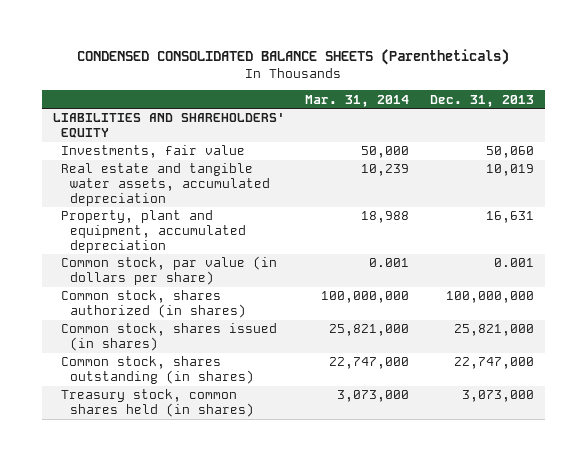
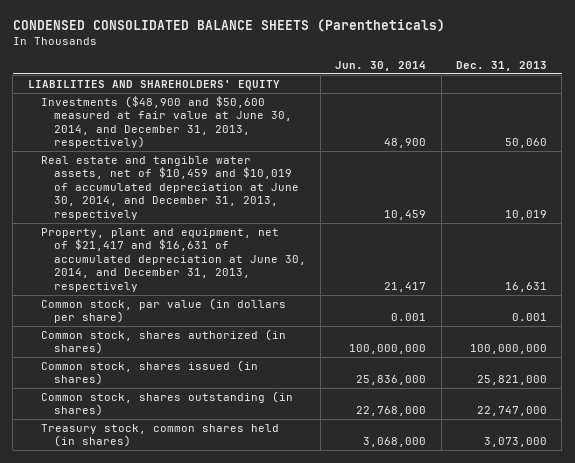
- | Mar. 31, 2014 | Dec. 31, 2013
+ | Jun. 30, 2014 | Dec. 31, 2013
- Investments, fair value | 50,000 | 50,060
- Real estate and tangible water assets, accumulated depreciation | 10,239 | 10,019
- Property, plant and equipment, accumulated depreciation | 18,988 | 16,631
+ Investments ($48,900 and $50,600 measured at fair value at June 30, 2014, and December 31, 2013, respectively) | 48,900 | 50,060
+ Real estate and tangible water assets, net of $10,459 and $10,019 of accumulated depreciation at June 30, 2014, and December 31, 2013, respectively | 10,459 | 10,019
+ Property, plant and equipment, net of $21,417 and $16,631 of accumulated depreciation at June 30, 2014, and December 31, 2013, respectively | 21,417 | 16,631

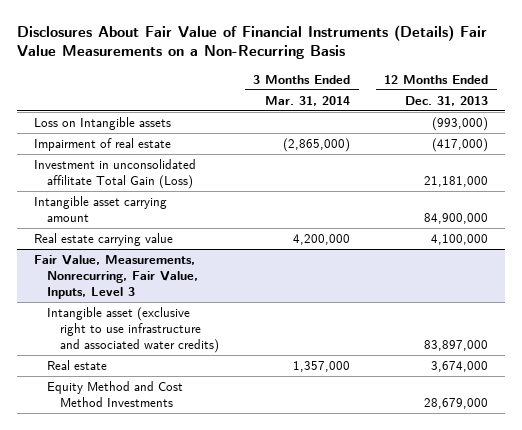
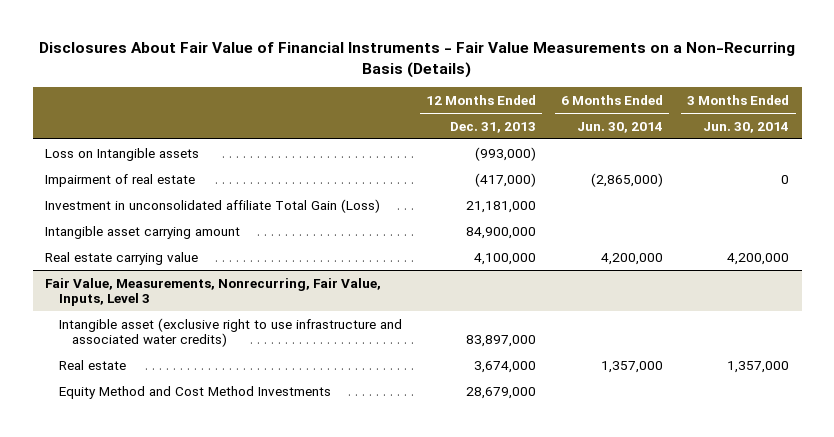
- Disclosures About Fair Value of Financial Instruments (Details) Fair Value Measurements on a Non-Recurring Basis
+ Disclosures About Fair Value of Financial Instruments - Fair Value Measurements on a Non-Recurring Basis (Details)
- | 3 Months Ended Mar. 31, 2014 | 12 Months Ended Dec. 31, 2013
+ | 12 Months Ended Dec. 31, 2013 | 6 Months Ended Jun. 30, 2014 | 3 Months Ended Jun. 30, 2014
- Investment in unconsolidated affilitate Total Gain (Loss) | | 21,181,000
+ Investment in unconsolidated affiliate Total Gain (Loss) | 21,181,000 | |

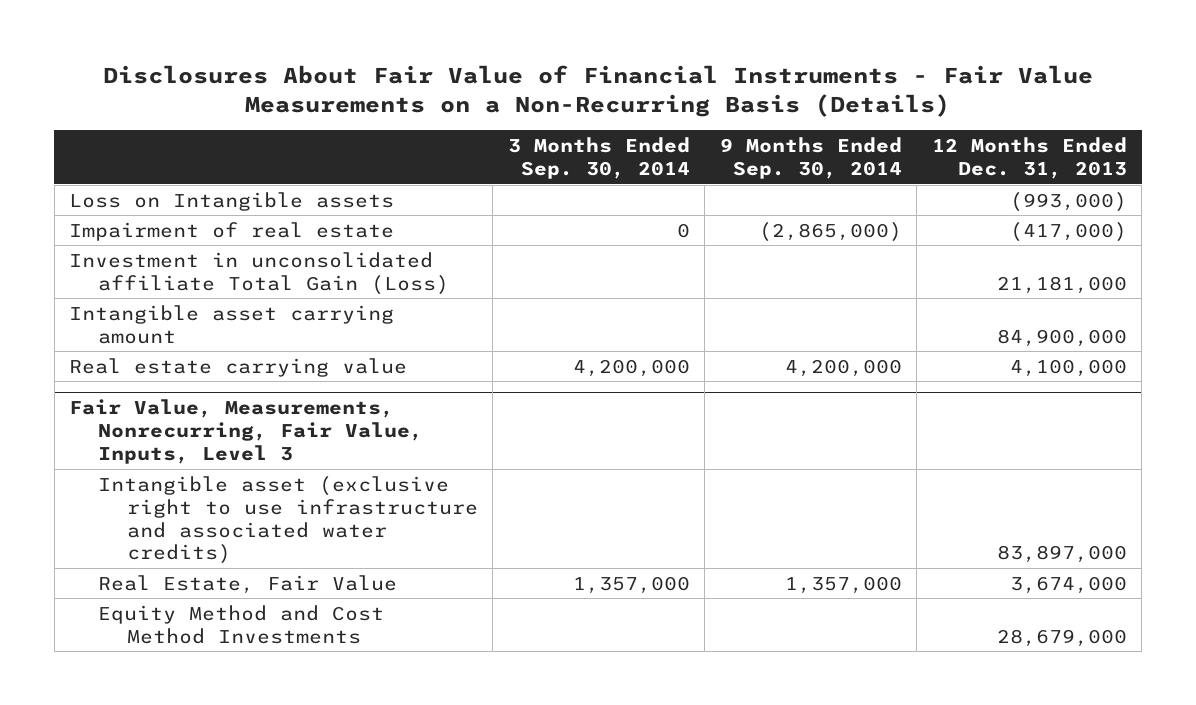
- | 12 Months Ended Dec. 31, 2013 | 6 Months Ended Jun. 30, 2014 | 3 Months Ended Jun. 30, 2014
+ | 3 Months Ended Sep. 30, 2014 | 9 Months Ended Sep. 30, 2014 | 12 Months Ended Dec. 31, 2013
@ Fair Value, Measurements, Nonrecurring, Fair Value, Inputs, Level 3
- Real estate | 3,674,000 | 1,357,000 | 1,357,000
+ Real Estate, Fair Value | 1,357,000 | 1,357,000 | 3,674,000

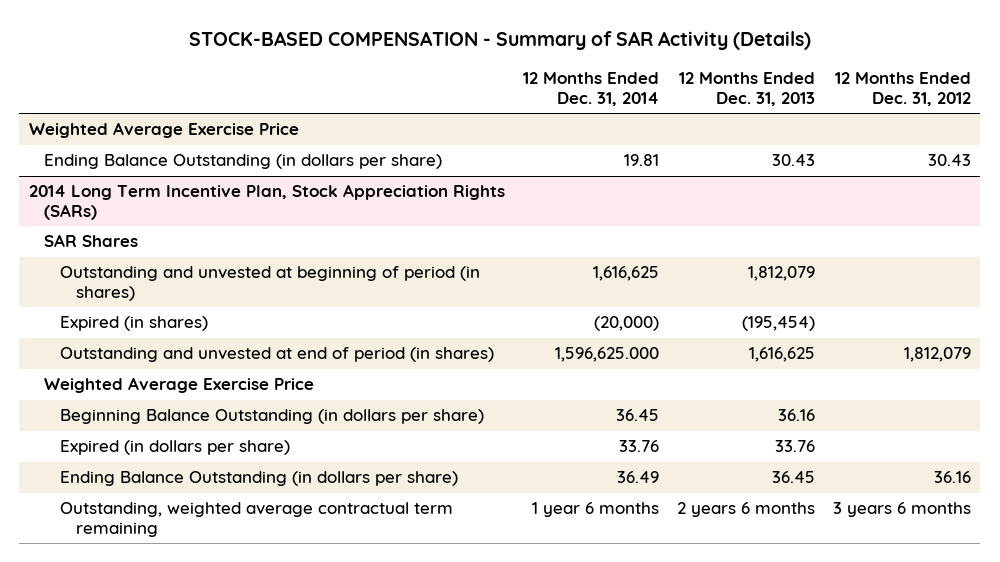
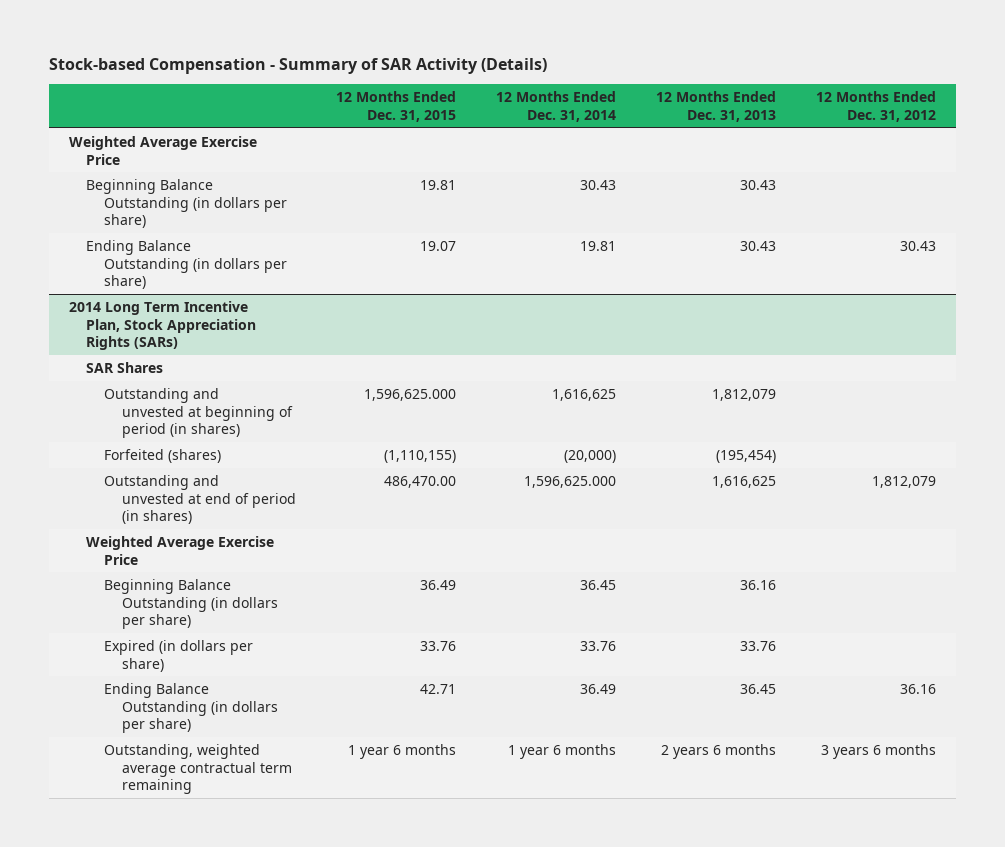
- STOCK-BASED COMPENSATION - Summary of SAR Activity (Details)
+ Stock-based Compensation - Summary of SAR Activity (Details)
- | 12 Months Ended Dec. 31, 2014 | 12 Months Ended Dec. 31, 2013 | 12 Months Ended Dec. 31, 2012
+ | 12 Months Ended Dec. 31, 2015 | 12 Months Ended Dec. 31, 2014 | 12 Months Ended Dec. 31, 2013 | 12 Months Ended Dec. 31, 2012
+ Beginning Balance Outstanding (in dollars per share) | 19.81 | 30.43 | 30.43 |
@ 2014 Long Term Incentive Plan, Stock Appreciation Rights (SARs)
- Expired (in shares) | (20,000) | (195,454) |
+ Forfeited (shares) | (1,110,155) | (20,000) | (195,454) |

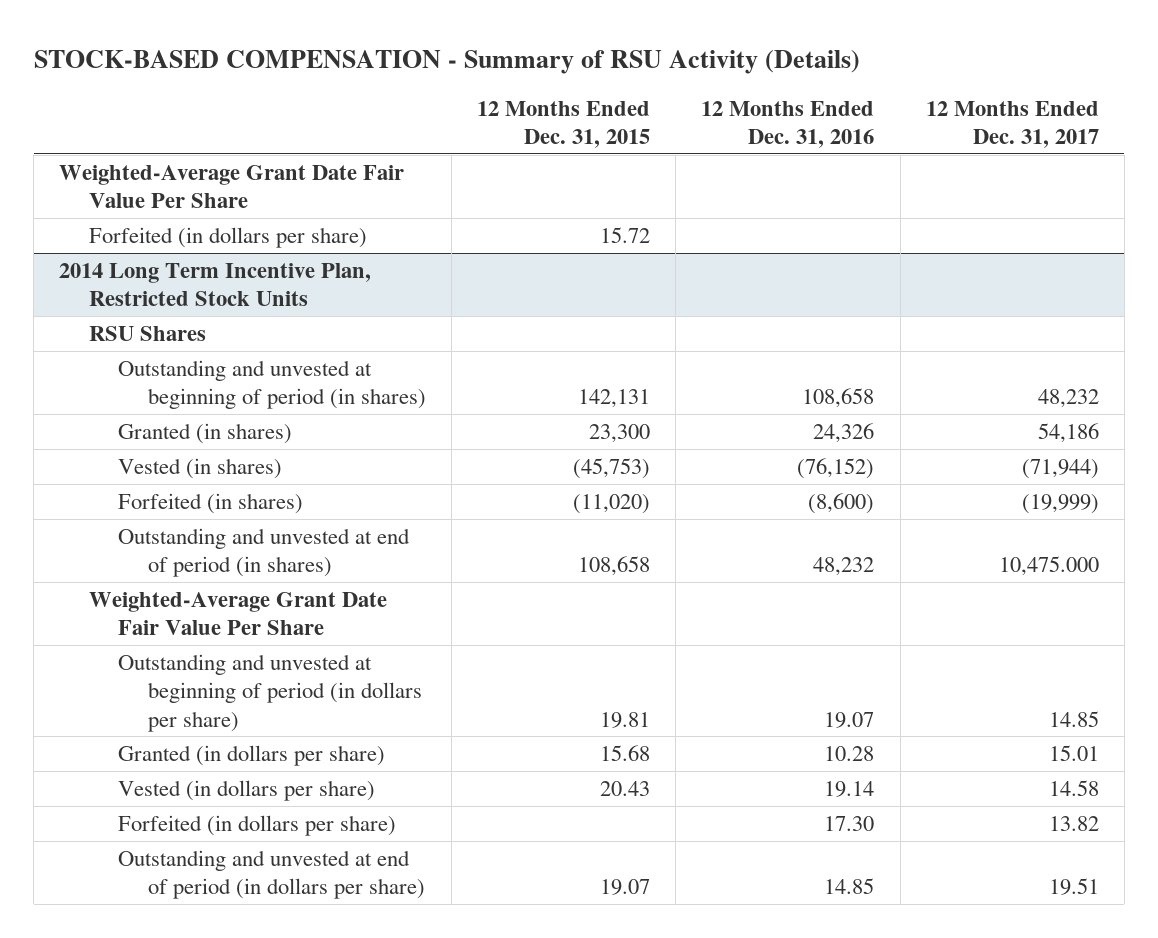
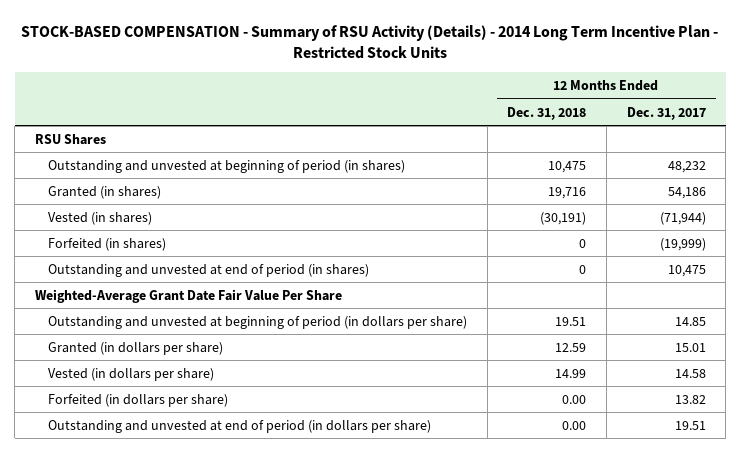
- STOCK-BASED COMPENSATION - Summary of RSU Activity (Details)
+ STOCK-BASED COMPENSATION - Summary of RSU Activity (Details) - 2014 Long Term Incentive Plan - Restricted Stock Units
- | 12 Months Ended Dec. 31, 2015 | 12 Months Ended Dec. 31, 2016 | 12 Months Ended Dec. 31, 2017
+ | 12 Months Ended Dec. 31, 2018 | 12 Months Ended Dec. 31, 2017
- Weighted-Average Grant Date Fair Value Per Share
- Forfeited (in dollars per share) | 15.72 | |
- 2014 Long Term Incentive Plan, Restricted Stock Units
- Outstanding and unvested at end of period (in shares) | 108,658 | 48,232 | 10,475.000
+ Outstanding and unvested at end of period (in shares) | 0 | 10,475

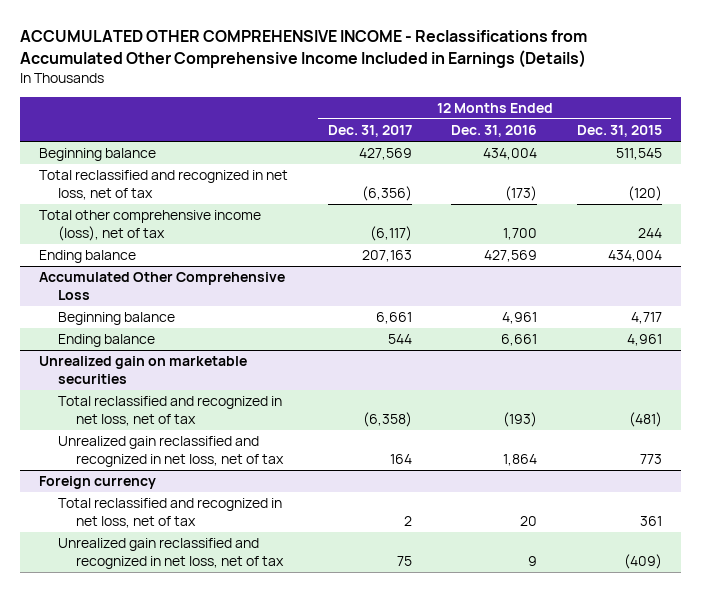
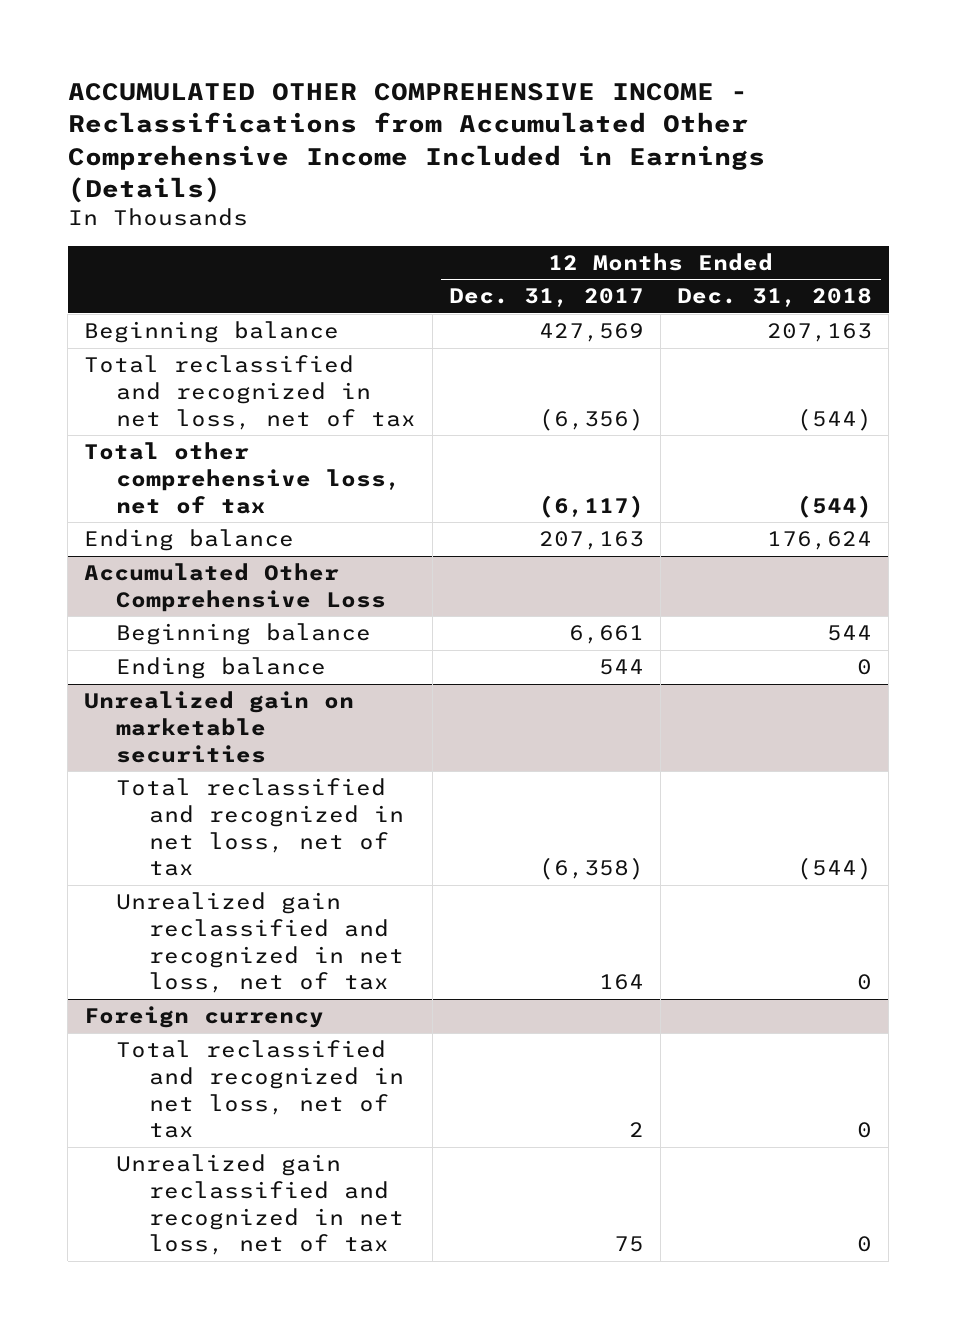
- | 12 Months Ended Dec. 31, 2017 | 12 Months Ended Dec. 31, 2016 | 12 Months Ended Dec. 31, 2015
+ | 12 Months Ended Dec. 31, 2017 | 12 Months Ended Dec. 31, 2018
- Total other comprehensive income (loss), net of tax | (6,117) | 1,700 | 244
+ Total other comprehensive loss, net of tax | (6,117) | (544)

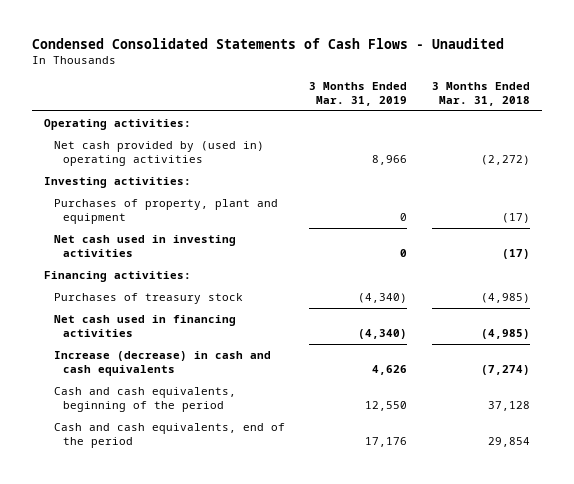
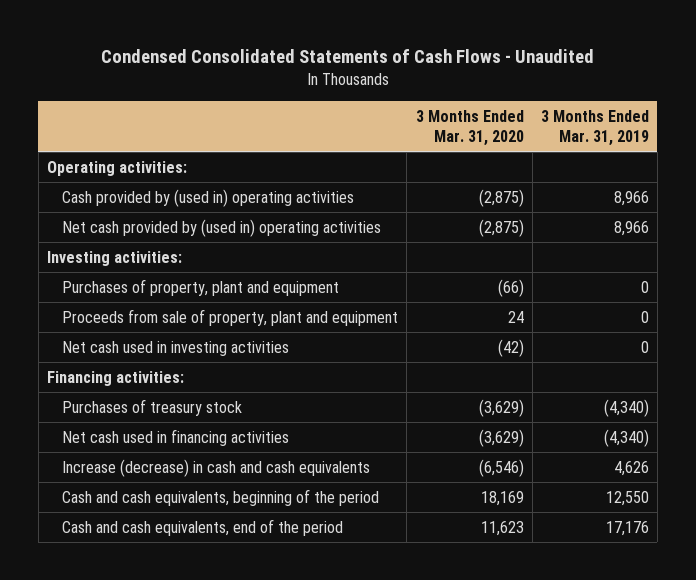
- | 3 Months Ended Mar. 31, 2019 | 3 Months Ended Mar. 31, 2018
+ | 3 Months Ended Mar. 31, 2020 | 3 Months Ended Mar. 31, 2019
+ Cash provided by (used in) operating activities | (2,875) | 8,966
+ Proceeds from sale of property, plant and equipment | 24 | 0

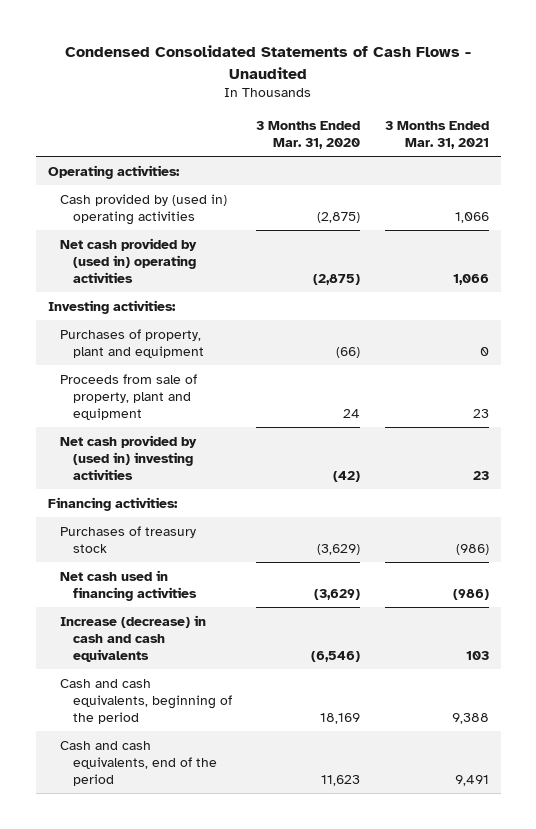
- | 3 Months Ended Mar. 31, 2020 | 3 Months Ended Mar. 31, 2019
+ | 3 Months Ended Mar. 31, 2020 | 3 Months Ended Mar. 31, 2021
- Net cash used in investing activities | (42) | 0
+ Net cash provided by (used in) investing activities | (42) | 23

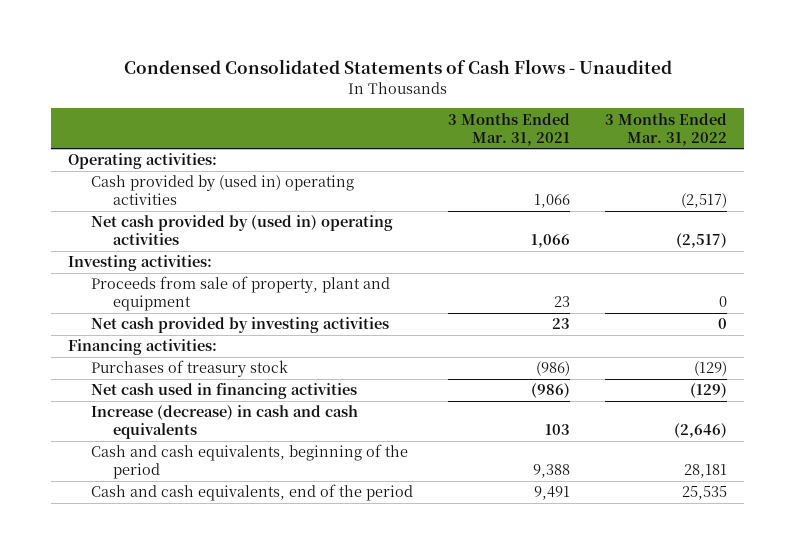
- | 3 Months Ended Mar. 31, 2020 | 3 Months Ended Mar. 31, 2021
+ | 3 Months Ended Mar. 31, 2021 | 3 Months Ended Mar. 31, 2022
- Purchases of property, plant and equipment | (66) | 0
- Net cash provided by (used in) investing activities | (42) | 23
+ Net cash provided by investing activities | 23 | 0

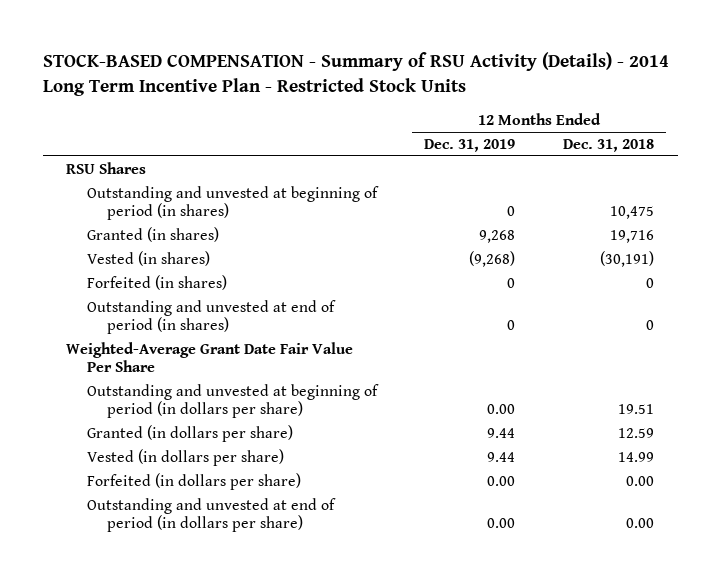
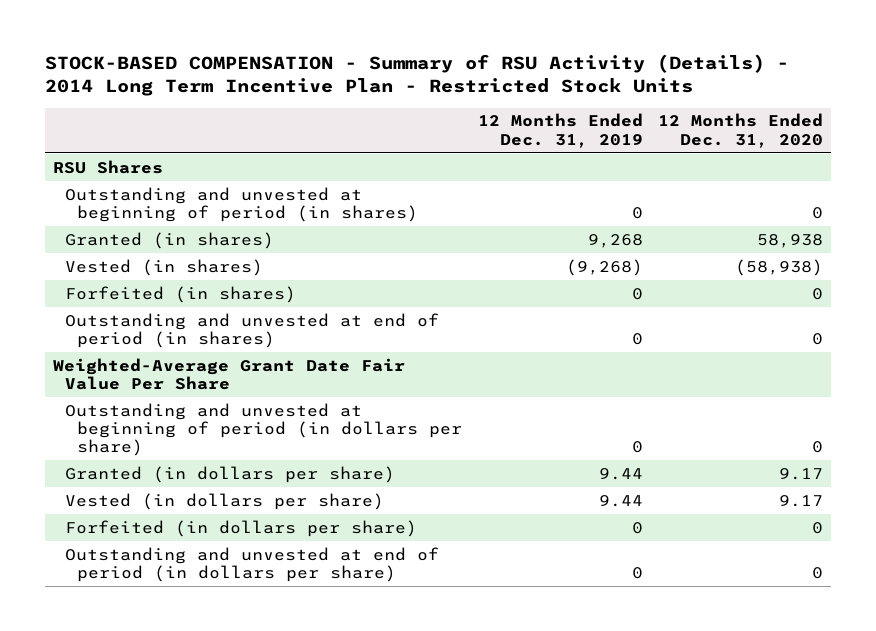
- | 12 Months Ended Dec. 31, 2019 | 12 Months Ended Dec. 31, 2018
+ | 12 Months Ended Dec. 31, 2019 | 12 Months Ended Dec. 31, 2020
- Outstanding and unvested at beginning of period (in dollars per share) | 0.00 | 19.51
+ Outstanding and unvested at beginning of period (in dollars per share) | 0 | 0
- Forfeited (in dollars per share) | 0.00 | 0.00
- Outstanding and unvested at end of period (in dollars per share) | 0.00 | 0.00
+ Forfeited (in dollars per share) | 0 | 0
+ Outstanding and unvested at end of period (in dollars per share) | 0 | 0

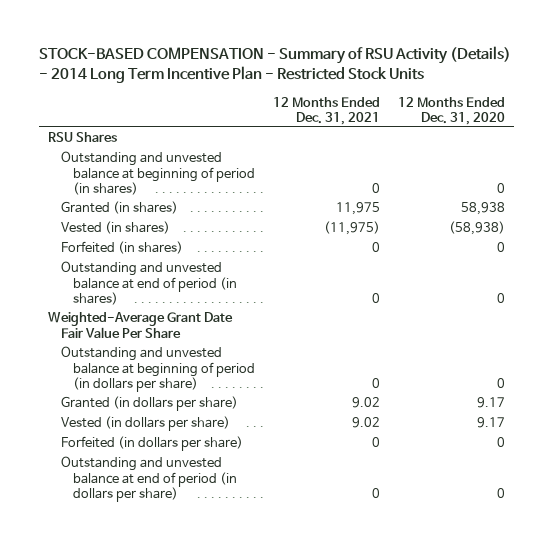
- | 12 Months Ended Dec. 31, 2019 | 12 Months Ended Dec. 31, 2020
+ | 12 Months Ended Dec. 31, 2021 | 12 Months Ended Dec. 31, 2020
- Outstanding and unvested at beginning of period (in shares) | 0 | 0
+ Outstanding and unvested balance at beginning of period (in shares) | 0 | 0
- Outstanding and unvested at end of period (in shares) | 0 | 0
+ Outstanding and unvested balance at end of period (in shares) | 0 | 0
- Outstanding and unvested at beginning of period (in dollars per share) | 0 | 0
+ Outstanding and unvested balance at beginning of period (in dollars per share) | 0 | 0
- Outstanding and unvested at end of period (in dollars per share) | 0 | 0
+ Outstanding and unvested balance at end of period (in dollars per share) | 0 | 0

